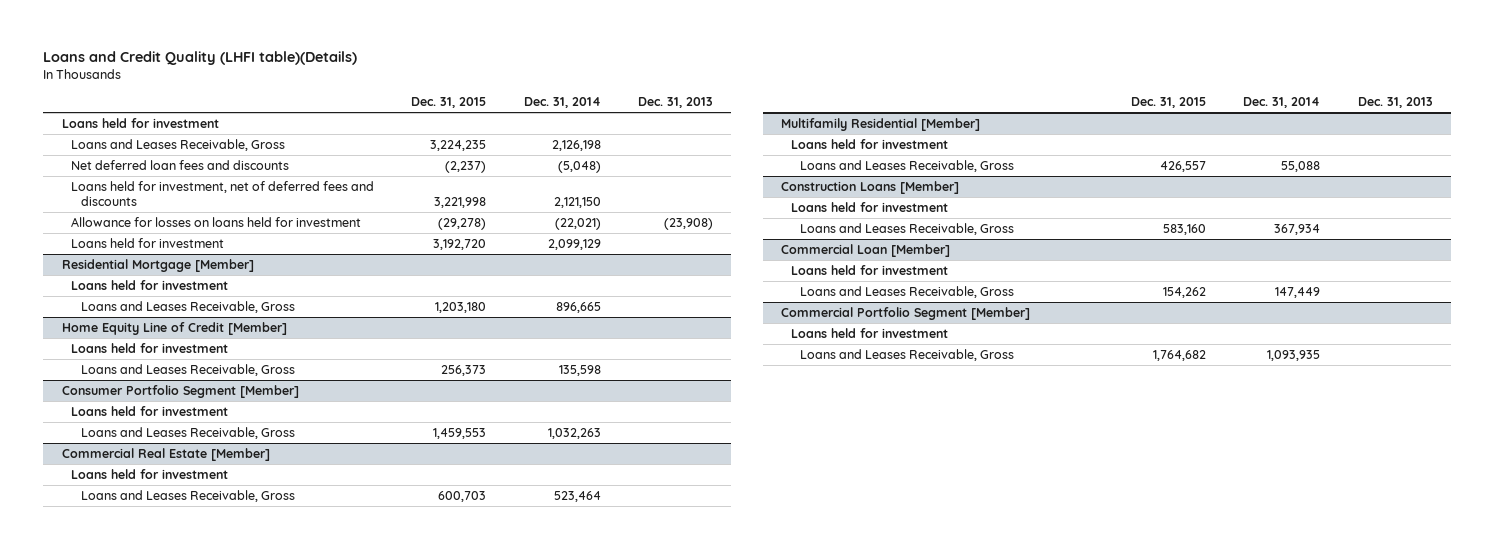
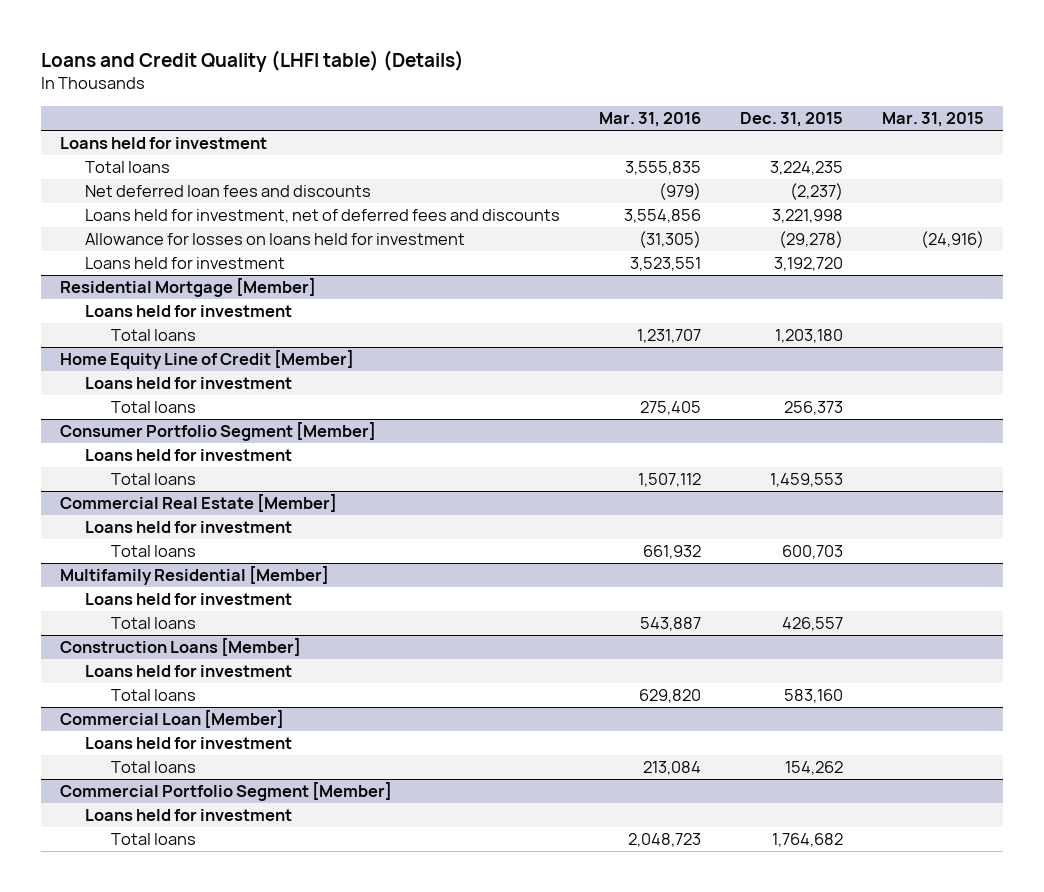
- Loans and Credit Quality (LHFI table)(Details)
+ Loans and Credit Quality (LHFI table) (Details)
- | Dec. 31, 2015 | Dec. 31, 2014 | Dec. 31, 2013
+ | Mar. 31, 2016 | Dec. 31, 2015 | Mar. 31, 2015
- Loans and Leases Receivable, Gross | 3,224,235 | 2,126,198 |
+ Total loans | 3,555,835 | 3,224,235 |
@ Residential Mortgage [Member]
- Loans and Leases Receivable, Gross | 1,203,180 | 896,665 |
+ Total loans | 1,231,707 | 1,203,180 |
@ Home Equity Line of Credit [Member]
- Loans and Leases Receivable, Gross | 256,373 | 135,598 |
+ Total loans | 275,405 | 256,373 |
@ Consumer Portfolio Segment [Member]
- Loans and Leases Receivable, Gross | 1,459,553 | 1,032,263 |
+ Total loans | 1,507,112 | 1,459,553 |
@ Commercial Real Estate [Member]
- Loans and Leases Receivable, Gross | 600,703 | 523,464 |
+ Total loans | 661,932 | 600,703 |
@ Multifamily Residential [Member]
- Loans and Leases Receivable, Gross | 426,557 | 55,088 |
+ Total loans | 543,887 | 426,557 |
@ Construction Loans [Member]
- Loans and Leases Receivable, Gross | 583,160 | 367,934 |
+ Total loans | 629,820 | 583,160 |
@ Commercial Loan [Member]
- Loans and Leases Receivable, Gross | 154,262 | 147,449 |
+ Total loans | 213,084 | 154,262 |
@ Commercial Portfolio Segment [Member]
- Loans and Leases Receivable, Gross | 1,764,682 | 1,093,935 |
+ Total loans | 2,048,723 | 1,764,682 |

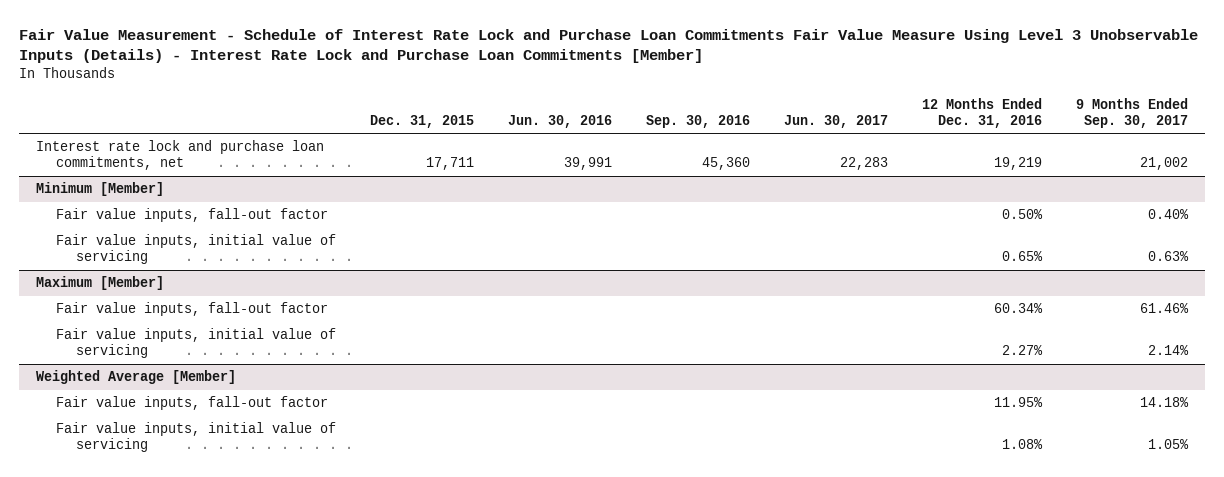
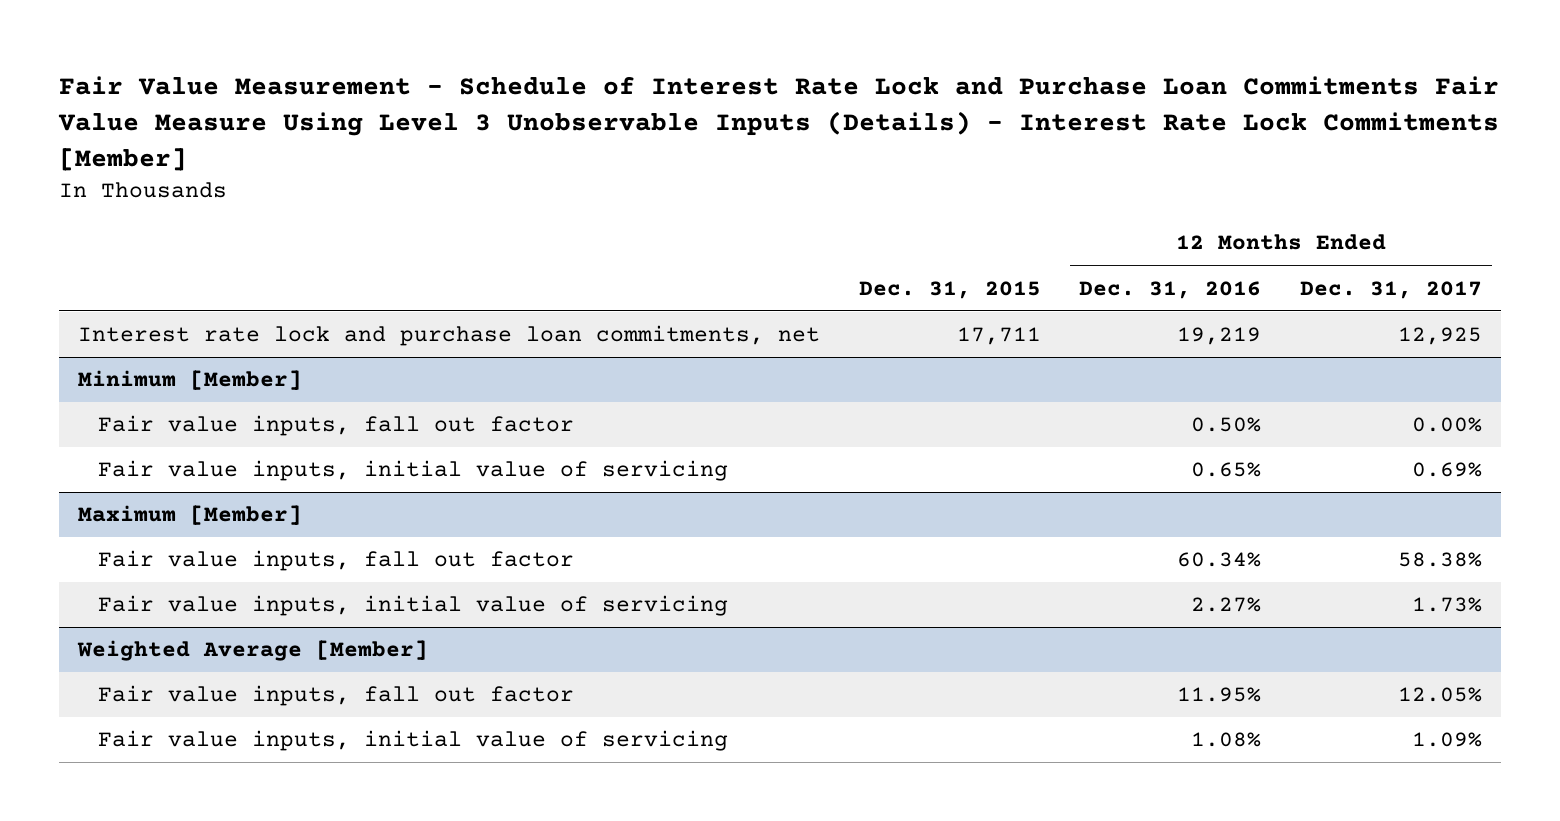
- Fair Value Measurement - Schedule of Interest Rate Lock and Purchase Loan Commitments Fair Value Measure Using Level 3 Unobservable Inputs (Details) - Interest Rate Lock and Purchase Loan Commitments [Member]
+ Fair Value Measurement - Schedule of Interest Rate Lock and Purchase Loan Commitments Fair Value Measure Using Level 3 Unobservable Inputs (Details) - Interest Rate Lock Commitments [Member]
- | Dec. 31, 2015 | Jun. 30, 2016 | Sep. 30, 2016 | Jun. 30, 2017 | 12 Months Ended Dec. 31, 2016 | 9 Months Ended Sep. 30, 2017
+ | Dec. 31, 2015 | 12 Months Ended Dec. 31, 2016 | 12 Months Ended Dec. 31, 2017
@ Minimum [Member]
- Fair value inputs, fall-out factor | | | | | 0.50% | 0.40%
+ Fair value inputs, fall out factor | | 0.50% | 0.00%
@ Maximum [Member]
- Fair value inputs, fall-out factor | | | | | 60.34% | 61.46%
+ Fair value inputs, fall out factor | | 60.34% | 58.38%
@ Weighted Average [Member]
- Fair value inputs, fall-out factor | | | | | 11.95% | 14.18%
+ Fair value inputs, fall out factor | | 11.95% | 12.05%

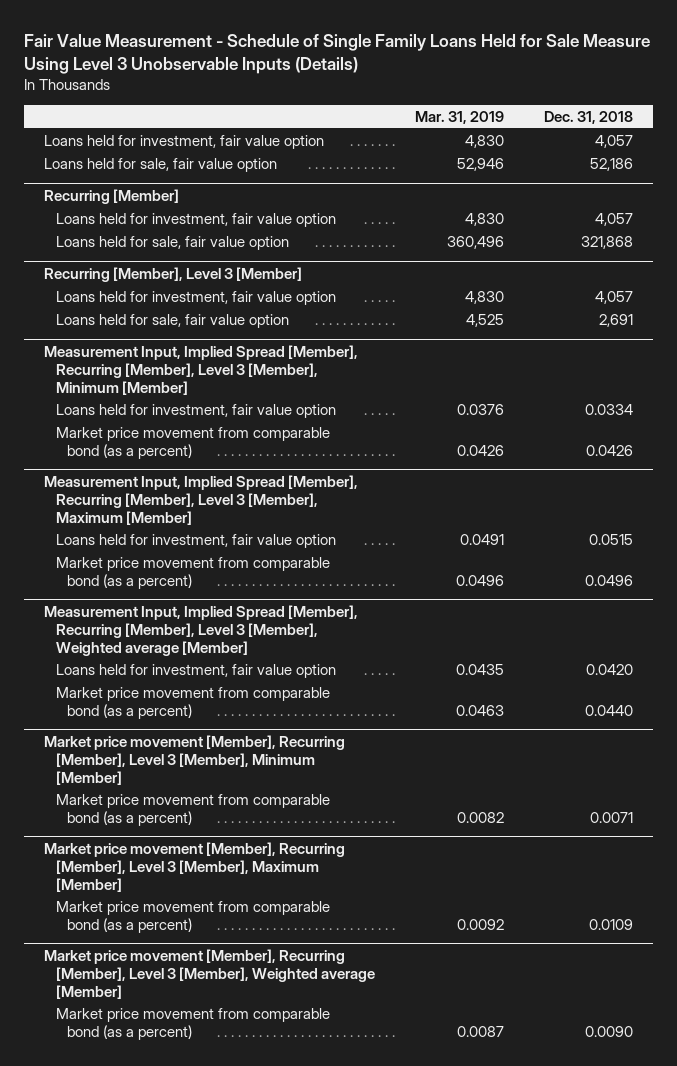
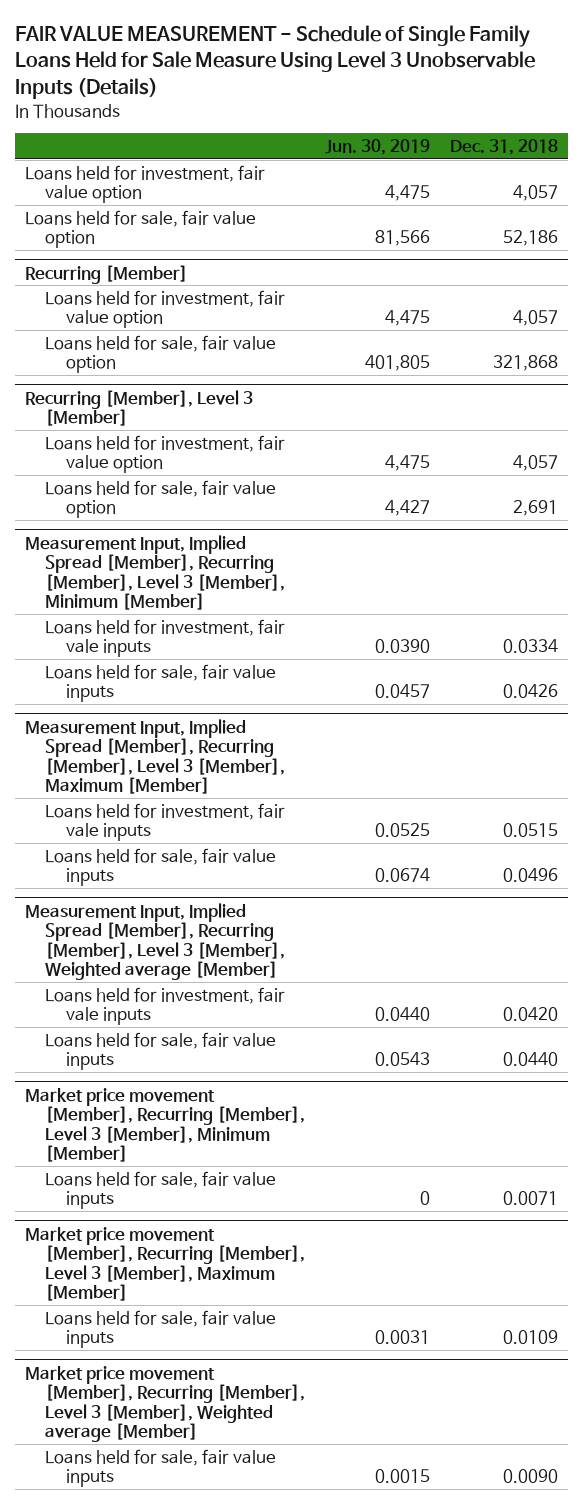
- Fair Value Measurement - Schedule of Single Family Loans Held for Sale Measure Using Level 3 Unobservable Inputs (Details)
+ FAIR VALUE MEASUREMENT - Schedule of Single Family Loans Held for Sale Measure Using Level 3 Unobservable Inputs (Details)
- | Mar. 31, 2019 | Dec. 31, 2018
+ | Jun. 30, 2019 | Dec. 31, 2018
@ Measurement Input, Implied Spread [Member], Recurring [Member], Level 3 [Member], Minimum [Member]
- Loans held for investment, fair value option | 0.0376 | 0.0334
- Market price movement from comparable bond (as a percent) | 0.0426 | 0.0426
+ Loans held for investment, fair vale inputs | 0.0390 | 0.0334
+ Loans held for sale, fair value inputs | 0.0457 | 0.0426
@ Measurement Input, Implied Spread [Member], Recurring [Member], Level 3 [Member], Maximum [Member]
- Loans held for investment, fair value option | 0.0491 | 0.0515
- Market price movement from comparable bond (as a percent) | 0.0496 | 0.0496
+ Loans held for investment, fair vale inputs | 0.0525 | 0.0515
+ Loans held for sale, fair value inputs | 0.0674 | 0.0496
@ Measurement Input, Implied Spread [Member], Recurring [Member], Level 3 [Member], Weighted average [Member]
- Loans held for investment, fair value option | 0.0435 | 0.0420
- Market price movement from comparable bond (as a percent) | 0.0463 | 0.0440
+ Loans held for investment, fair vale inputs | 0.0440 | 0.0420
+ Loans held for sale, fair value inputs | 0.0543 | 0.0440
@ Market price movement [Member], Recurring [Member], Level 3 [Member], Minimum [Member]
- Market price movement from comparable bond (as a percent) | 0.0082 | 0.0071
+ Loans held for sale, fair value inputs | 0 | 0.0071
@ Market price movement [Member], Recurring [Member], Level 3 [Member], Maximum [Member]
- Market price movement from comparable bond (as a percent) | 0.0092 | 0.0109
+ Loans held for sale, fair value inputs | 0.0031 | 0.0109
@ Market price movement [Member], Recurring [Member], Level 3 [Member], Weighted average [Member]
- Market price movement from comparable bond (as a percent) | 0.0087 | 0.0090
+ Loans held for sale, fair value inputs | 0.0015 | 0.0090

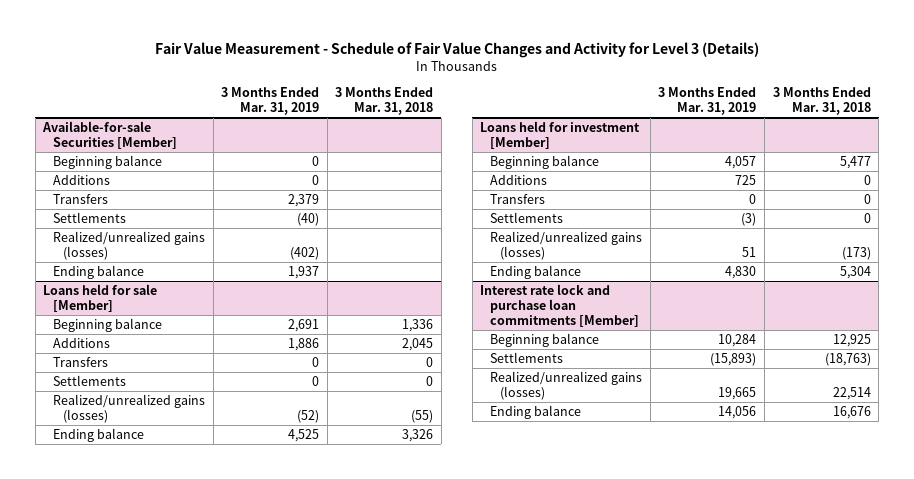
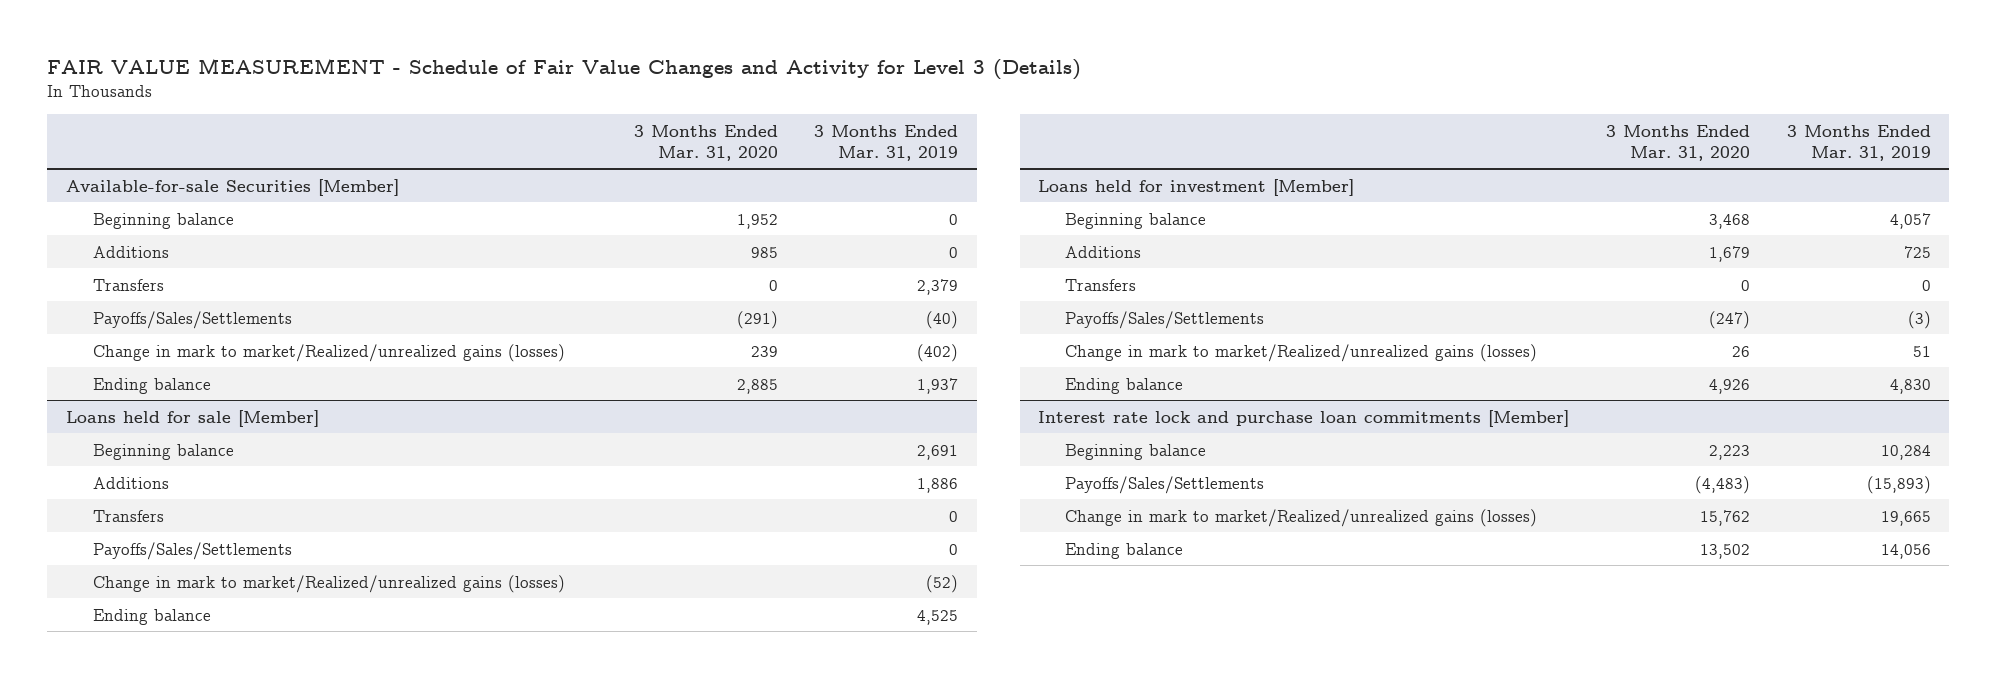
- Fair Value Measurement - Schedule of Fair Value Changes and Activity for Level 3 (Details)
+ FAIR VALUE MEASUREMENT - Schedule of Fair Value Changes and Activity for Level 3 (Details)
- | 3 Months Ended Mar. 31, 2019 | 3 Months Ended Mar. 31, 2018
+ | 3 Months Ended Mar. 31, 2020 | 3 Months Ended Mar. 31, 2019
@ Available-for-sale Securities [Member]
- Settlements | (40) |
- Realized/unrealized gains (losses) | (402) |
+ Payoffs/Sales/Settlements | (291) | (40)
+ Change in mark to market/Realized/unrealized gains (losses) | 239 | (402)
@ Loans held for sale [Member]
- Settlements | 0 | 0
- Realized/unrealized gains (losses) | (52) | (55)
+ Payoffs/Sales/Settlements | | 0
+ Change in mark to market/Realized/unrealized gains (losses) | | (52)
@ Loans held for investment [Member]
- Settlements | (3) | 0
- Realized/unrealized gains (losses) | 51 | (173)
+ Payoffs/Sales/Settlements | (247) | (3)
+ Change in mark to market/Realized/unrealized gains (losses) | 26 | 51
@ Interest rate lock and purchase loan commitments [Member]
- Settlements | (15,893) | (18,763)
- Realized/unrealized gains (losses) | 19,665 | 22,514
+ Payoffs/Sales/Settlements | (4,483) | (15,893)
+ Change in mark to market/Realized/unrealized gains (losses) | 15,762 | 19,665

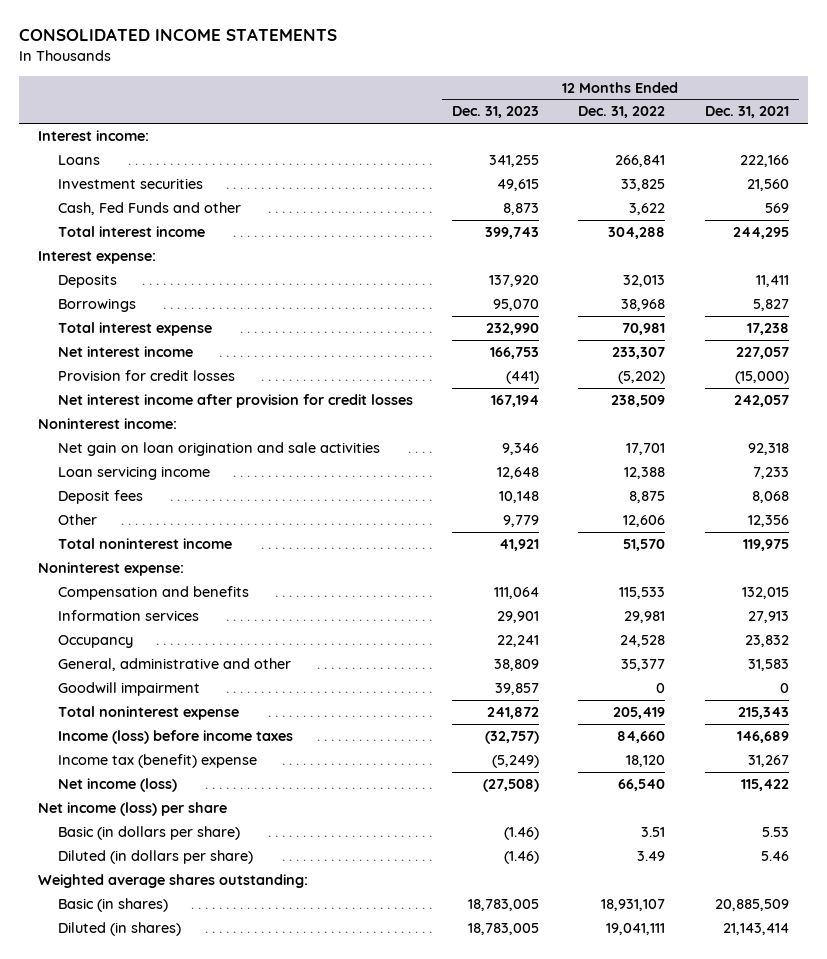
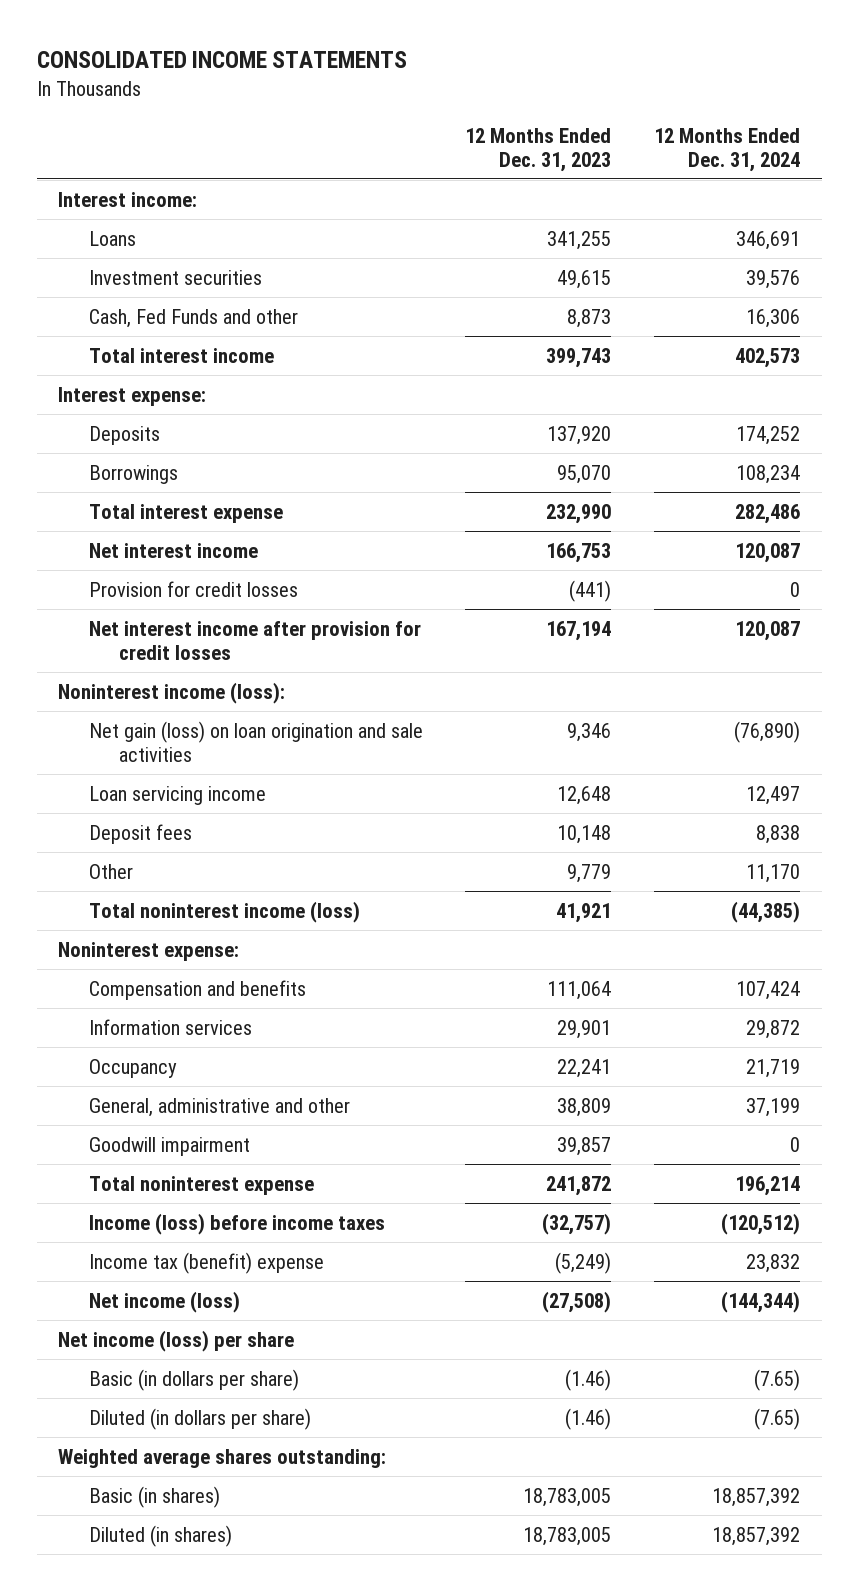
- | 12 Months Ended Dec. 31, 2023 | 12 Months Ended Dec. 31, 2022 | 12 Months Ended Dec. 31, 2021
+ | 12 Months Ended Dec. 31, 2023 | 12 Months Ended Dec. 31, 2024
- Noninterest income:
- Net gain on loan origination and sale activities | 9,346 | 17,701 | 92,318
+ Noninterest income (loss):
+ Net gain (loss) on loan origination and sale activities | 9,346 | (76,890)
- Total noninterest income | 41,921 | 51,570 | 119,975
+ Total noninterest income (loss) | 41,921 | (44,385)

